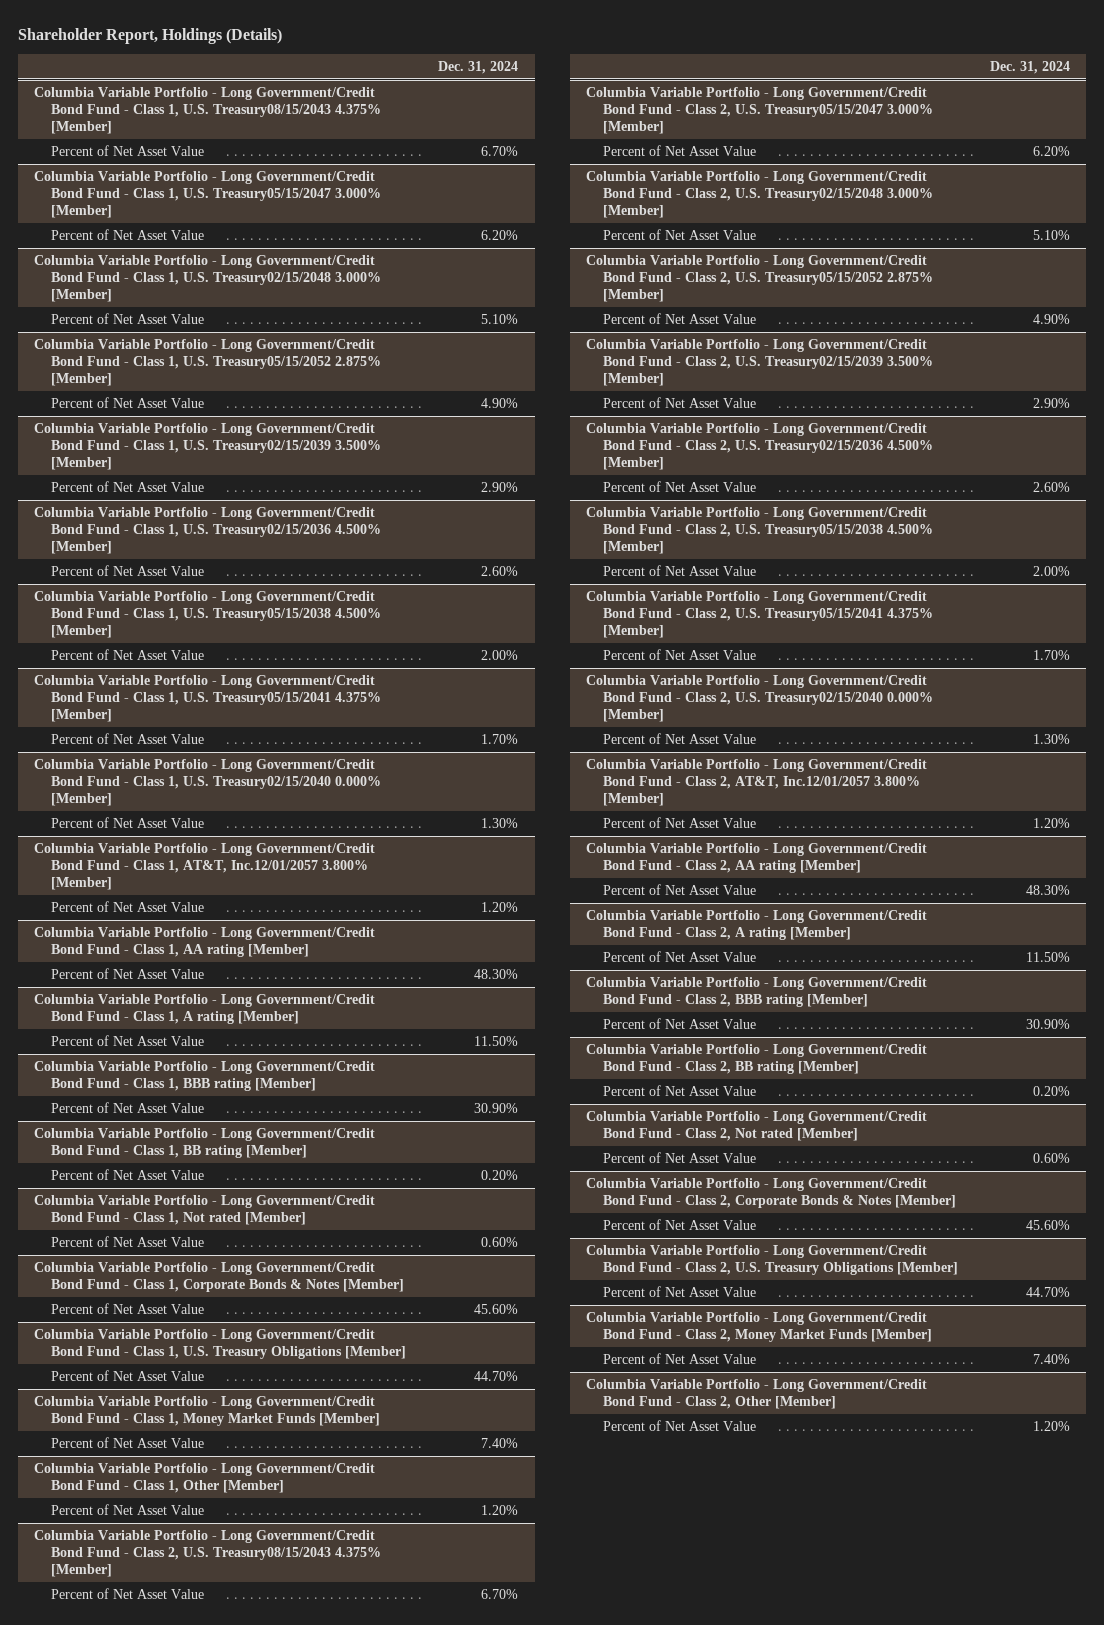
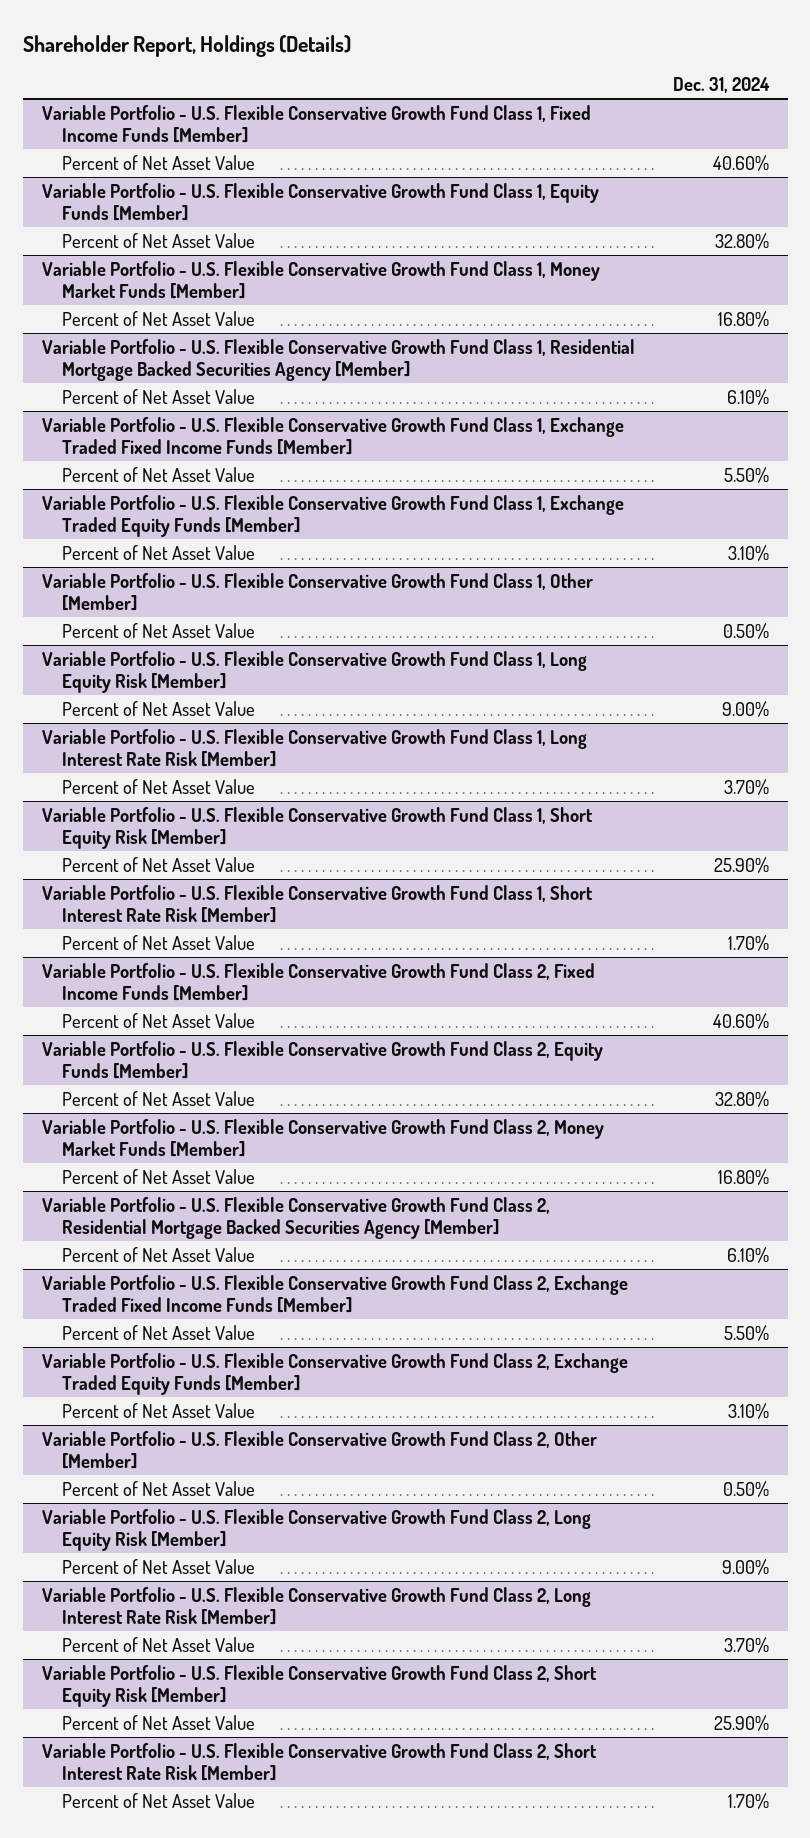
- Columbia Variable Portfolio - Long Government/Credit Bond Fund - Class 1, U.S. Treasury08/15/2043 4.375% [Member]
- Percent of Net Asset Value | 6.70%
- Columbia Variable Portfolio - Long Government/Credit Bond Fund - Class 1, U.S. Treasury05/15/2047 3.000% [Member]
- Percent of Net Asset Value | 6.20%
- Columbia Variable Portfolio - Long Government/Credit Bond Fund - Class 1, U.S. Treasury02/15/2048 3.000% [Member]
- Percent of Net Asset Value | 5.10%
- Columbia Variable Portfolio - Long Government/Credit Bond Fund - Class 1, U.S. Treasury05/15/2052 2.875% [Member]
- Percent of Net Asset Value | 4.90%
- Columbia Variable Portfolio - Long Government/Credit Bond Fund - Class 1, U.S. Treasury02/15/2039 3.500% [Member]
- Percent of Net Asset Value | 2.90%
- Columbia Variable Portfolio - Long Government/Credit Bond Fund - Class 1, U.S. Treasury02/15/2036 4.500% [Member]
- Percent of Net Asset Value | 2.60%
- Columbia Variable Portfolio - Long Government/Credit Bond Fund - Class 1, U.S. Treasury05/15/2038 4.500% [Member]
- Percent of Net Asset Value | 2.00%
- Columbia Variable Portfolio - Long Government/Credit Bond Fund - Class 1, U.S. Treasury05/15/2041 4.375% [Member]
+ Variable Portfolio - U.S. Flexible Conservative Growth Fund Class 1, Fixed Income Funds [Member]
+ Percent of Net Asset Value | 40.60%
+ Variable Portfolio - U.S. Flexible Conservative Growth Fund Class 1, Equity Funds [Member]
+ Percent of Net Asset Value | 32.80%
+ Variable Portfolio - U.S. Flexible Conservative Growth Fund Class 1, Money Market Funds [Member]
+ Percent of Net Asset Value | 16.80%
+ Variable Portfolio - U.S. Flexible Conservative Growth Fund Class 1, Residential Mortgage Backed Securities Agency [Member]
+ Percent of Net Asset Value | 6.10%
+ Variable Portfolio - U.S. Flexible Conservative Growth Fund Class 1, Exchange Traded Fixed Income Funds [Member]
+ Percent of Net Asset Value | 5.50%
+ Variable Portfolio - U.S. Flexible Conservative Growth Fund Class 1, Exchange Traded Equity Funds [Member]
+ Percent of Net Asset Value | 3.10%
+ Variable Portfolio - U.S. Flexible Conservative Growth Fund Class 1, Other [Member]
+ Percent of Net Asset Value | 0.50%
+ Variable Portfolio - U.S. Flexible Conservative Growth Fund Class 1, Long Equity Risk [Member]
+ Percent of Net Asset Value | 9.00%
+ Variable Portfolio - U.S. Flexible Conservative Growth Fund Class 1, Long Interest Rate Risk [Member]
+ Percent of Net Asset Value | 3.70%
+ Variable Portfolio - U.S. Flexible Conservative Growth Fund Class 1, Short Equity Risk [Member]
+ Percent of Net Asset Value | 25.90%
+ Variable Portfolio - U.S. Flexible Conservative Growth Fund Class 1, Short Interest Rate Risk [Member]
- Columbia Variable Portfolio - Long Government/Credit Bond Fund - Class 1, U.S. Treasury02/15/2040 0.000% [Member]
- Percent of Net Asset Value | 1.30%
- Columbia Variable Portfolio - Long Government/Credit Bond Fund - Class 1, AT&T, Inc.12/01/2057 3.800% [Member]
- Percent of Net Asset Value | 1.20%
- Columbia Variable Portfolio - Long Government/Credit Bond Fund - Class 1, AA rating [Member]
- Percent of Net Asset Value | 48.30%
- Columbia Variable Portfolio - Long Government/Credit Bond Fund - Class 1, A rating [Member]
- Percent of Net Asset Value | 11.50%
- Columbia Variable Portfolio - Long Government/Credit Bond Fund - Class 1, BBB rating [Member]
- Percent of Net Asset Value | 30.90%
- Columbia Variable Portfolio - Long Government/Credit Bond Fund - Class 1, BB rating [Member]
- Percent of Net Asset Value | 0.20%
- Columbia Variable Portfolio - Long Government/Credit Bond Fund - Class 1, Not rated [Member]
- Percent of Net Asset Value | 0.60%
- Columbia Variable Portfolio - Long Government/Credit Bond Fund - Class 1, Corporate Bonds & Notes [Member]
- Percent of Net Asset Value | 45.60%
- Columbia Variable Portfolio - Long Government/Credit Bond Fund - Class 1, U.S. Treasury Obligations [Member]
- Percent of Net Asset Value | 44.70%
- Columbia Variable Portfolio - Long Government/Credit Bond Fund - Class 1, Money Market Funds [Member]
- Percent of Net Asset Value | 7.40%
- Columbia Variable Portfolio - Long Government/Credit Bond Fund - Class 1, Other [Member]
- Percent of Net Asset Value | 1.20%
- Columbia Variable Portfolio - Long Government/Credit Bond Fund - Class 2, U.S. Treasury08/15/2043 4.375% [Member]
- Percent of Net Asset Value | 6.70%
- Columbia Variable Portfolio - Long Government/Credit Bond Fund - Class 2, U.S. Treasury05/15/2047 3.000% [Member]
- Percent of Net Asset Value | 6.20%
- Columbia Variable Portfolio - Long Government/Credit Bond Fund - Class 2, U.S. Treasury02/15/2048 3.000% [Member]
- Percent of Net Asset Value | 5.10%
- Columbia Variable Portfolio - Long Government/Credit Bond Fund - Class 2, U.S. Treasury05/15/2052 2.875% [Member]
- Percent of Net Asset Value | 4.90%
- Columbia Variable Portfolio - Long Government/Credit Bond Fund - Class 2, U.S. Treasury02/15/2039 3.500% [Member]
- Percent of Net Asset Value | 2.90%
- Columbia Variable Portfolio - Long Government/Credit Bond Fund - Class 2, U.S. Treasury02/15/2036 4.500% [Member]
- Percent of Net Asset Value | 2.60%
- Columbia Variable Portfolio - Long Government/Credit Bond Fund - Class 2, U.S. Treasury05/15/2038 4.500% [Member]
- Percent of Net Asset Value | 2.00%
- Columbia Variable Portfolio - Long Government/Credit Bond Fund - Class 2, U.S. Treasury05/15/2041 4.375% [Member]
+ Variable Portfolio - U.S. Flexible Conservative Growth Fund Class 2, Fixed Income Funds [Member]
+ Percent of Net Asset Value | 40.60%
+ Variable Portfolio - U.S. Flexible Conservative Growth Fund Class 2, Equity Funds [Member]
+ Percent of Net Asset Value | 32.80%
+ Variable Portfolio - U.S. Flexible Conservative Growth Fund Class 2, Money Market Funds [Member]
+ Percent of Net Asset Value | 16.80%
+ Variable Portfolio - U.S. Flexible Conservative Growth Fund Class 2, Residential Mortgage Backed Securities Agency [Member]
+ Percent of Net Asset Value | 6.10%
+ Variable Portfolio - U.S. Flexible Conservative Growth Fund Class 2, Exchange Traded Fixed Income Funds [Member]
+ Percent of Net Asset Value | 5.50%
+ Variable Portfolio - U.S. Flexible Conservative Growth Fund Class 2, Exchange Traded Equity Funds [Member]
+ Percent of Net Asset Value | 3.10%
+ Variable Portfolio - U.S. Flexible Conservative Growth Fund Class 2, Other [Member]
+ Percent of Net Asset Value | 0.50%
+ Variable Portfolio - U.S. Flexible Conservative Growth Fund Class 2, Long Equity Risk [Member]
+ Percent of Net Asset Value | 9.00%
+ Variable Portfolio - U.S. Flexible Conservative Growth Fund Class 2, Long Interest Rate Risk [Member]
+ Percent of Net Asset Value | 3.70%
+ Variable Portfolio - U.S. Flexible Conservative Growth Fund Class 2, Short Equity Risk [Member]
+ Percent of Net Asset Value | 25.90%
+ Variable Portfolio - U.S. Flexible Conservative Growth Fund Class 2, Short Interest Rate Risk [Member]
- Columbia Variable Portfolio - Long Government/Credit Bond Fund - Class 2, U.S. Treasury02/15/2040 0.000% [Member]
- Percent of Net Asset Value | 1.30%
- Columbia Variable Portfolio - Long Government/Credit Bond Fund - Class 2, AT&T, Inc.12/01/2057 3.800% [Member]
- Percent of Net Asset Value | 1.20%
- Columbia Variable Portfolio - Long Government/Credit Bond Fund - Class 2, AA rating [Member]
- Percent of Net Asset Value | 48.30%
- Columbia Variable Portfolio - Long Government/Credit Bond Fund - Class 2, A rating [Member]
- Percent of Net Asset Value | 11.50%
- Columbia Variable Portfolio - Long Government/Credit Bond Fund - Class 2, BBB rating [Member]
- Percent of Net Asset Value | 30.90%
- Columbia Variable Portfolio - Long Government/Credit Bond Fund - Class 2, BB rating [Member]
- Percent of Net Asset Value | 0.20%
- Columbia Variable Portfolio - Long Government/Credit Bond Fund - Class 2, Not rated [Member]
- Percent of Net Asset Value | 0.60%
- Columbia Variable Portfolio - Long Government/Credit Bond Fund - Class 2, Corporate Bonds & Notes [Member]
- Percent of Net Asset Value | 45.60%
- Columbia Variable Portfolio - Long Government/Credit Bond Fund - Class 2, U.S. Treasury Obligations [Member]
- Percent of Net Asset Value | 44.70%
- Columbia Variable Portfolio - Long Government/Credit Bond Fund - Class 2, Money Market Funds [Member]
- Percent of Net Asset Value | 7.40%
- Columbia Variable Portfolio - Long Government/Credit Bond Fund - Class 2, Other [Member]
- Percent of Net Asset Value | 1.20%

